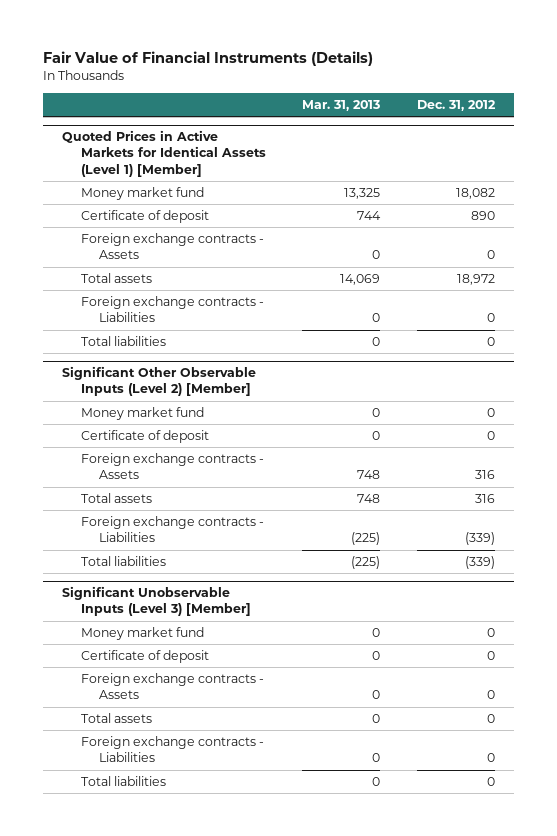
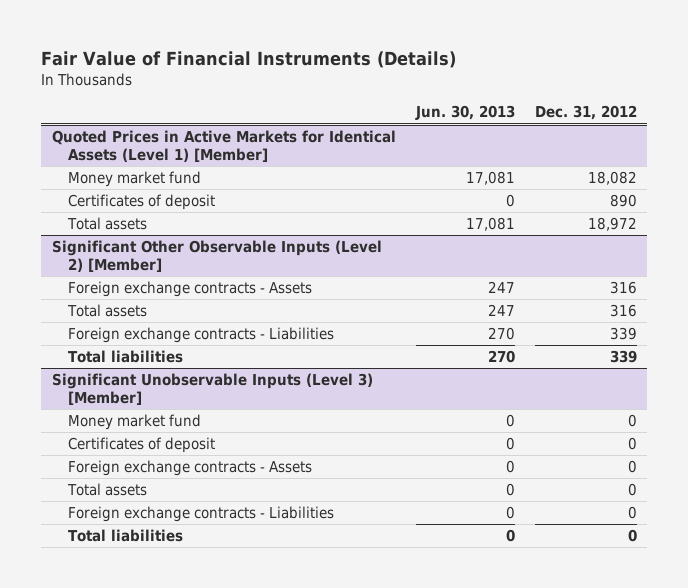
- | Mar. 31, 2013 | Dec. 31, 2012
+ | Jun. 30, 2013 | Dec. 31, 2012
@ Quoted Prices in Active Markets for Identical Assets (Level 1) [Member]
- Certificate of deposit | 744 | 890
- Foreign exchange contracts - Assets | 0 | 0
+ Certificates of deposit | 0 | 890
- Foreign exchange contracts - Liabilities | 0 | 0
- Total liabilities | 0 | 0
@ Significant Other Observable Inputs (Level 2) [Member]
- Money market fund | 0 | 0
- Certificate of deposit | 0 | 0
- Foreign exchange contracts - Liabilities | (225) | (339)
- Total liabilities | (225) | (339)
+ Foreign exchange contracts - Liabilities | 270 | 339
+ Total liabilities | 270 | 339
@ Significant Unobservable Inputs (Level 3) [Member]
- Certificate of deposit | 0 | 0
+ Certificates of deposit | 0 | 0

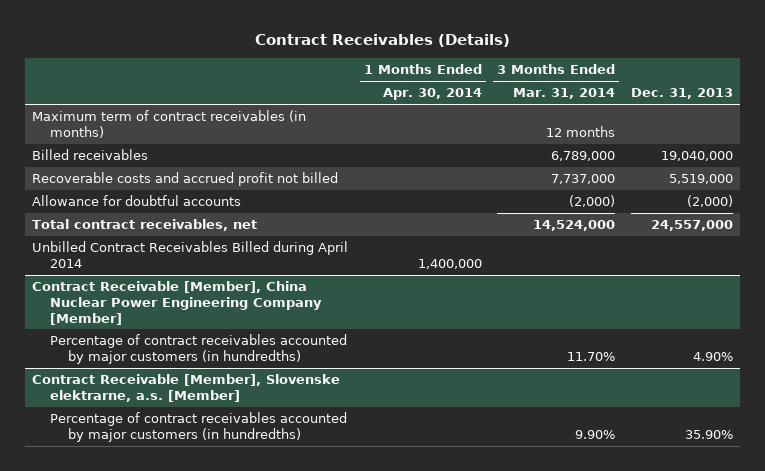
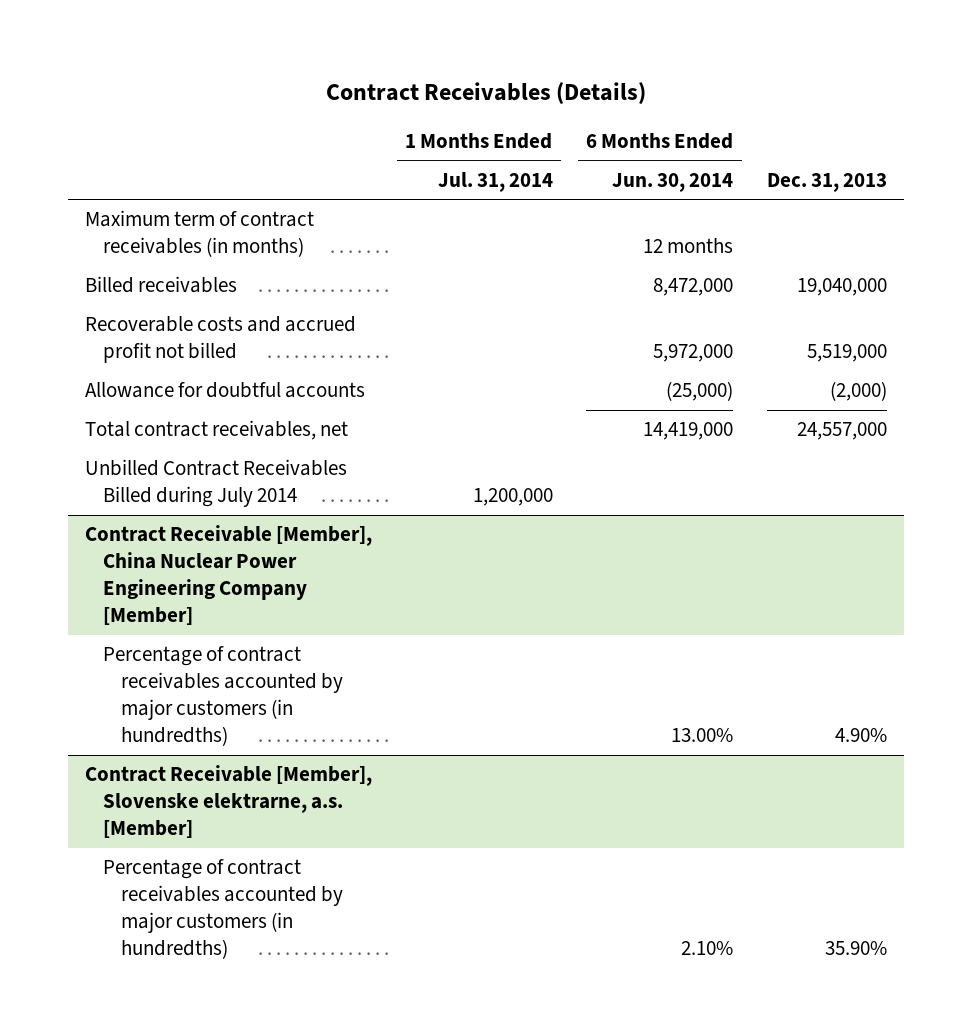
- | 1 Months Ended Apr. 30, 2014 | 3 Months Ended Mar. 31, 2014 | Dec. 31, 2013
+ | 1 Months Ended Jul. 31, 2014 | 6 Months Ended Jun. 30, 2014 | Dec. 31, 2013
- Unbilled Contract Receivables Billed during April 2014 | 1,400,000 | |
+ Unbilled Contract Receivables Billed during July 2014 | 1,200,000 | |

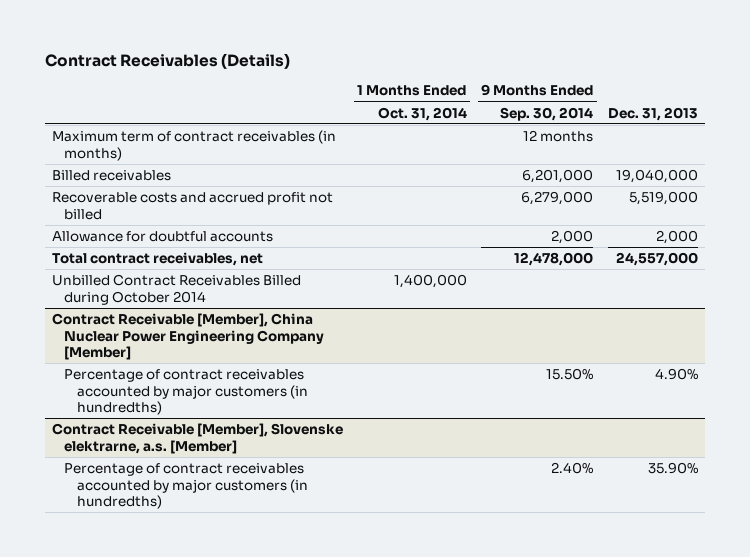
- | 1 Months Ended Jul. 31, 2014 | 6 Months Ended Jun. 30, 2014 | Dec. 31, 2013
+ | 1 Months Ended Oct. 31, 2014 | 9 Months Ended Sep. 30, 2014 | Dec. 31, 2013
- Allowance for doubtful accounts | | (25,000) | (2,000)
+ Allowance for doubtful accounts | | 2,000 | 2,000
- Unbilled Contract Receivables Billed during July 2014 | 1,200,000 | |
+ Unbilled Contract Receivables Billed during October 2014 | 1,400,000 | |

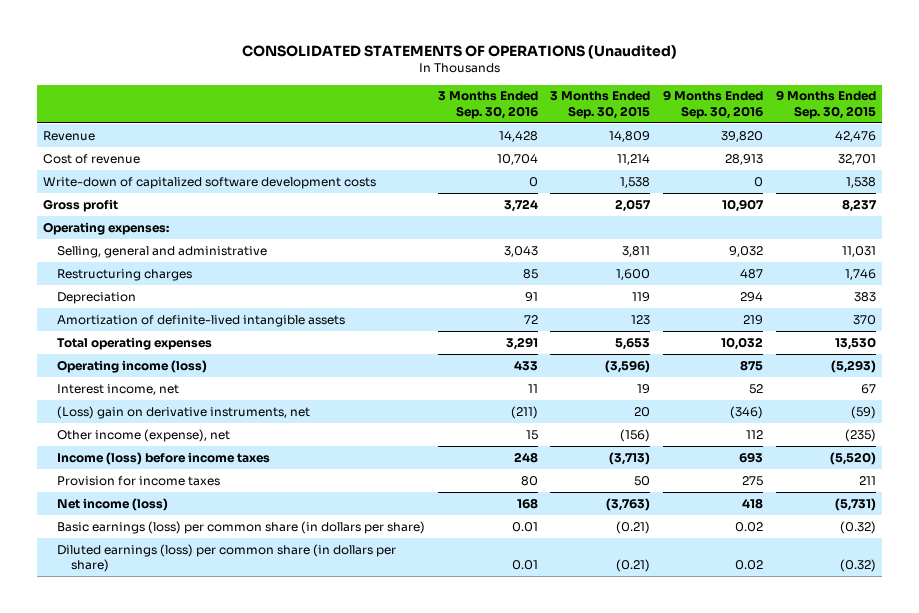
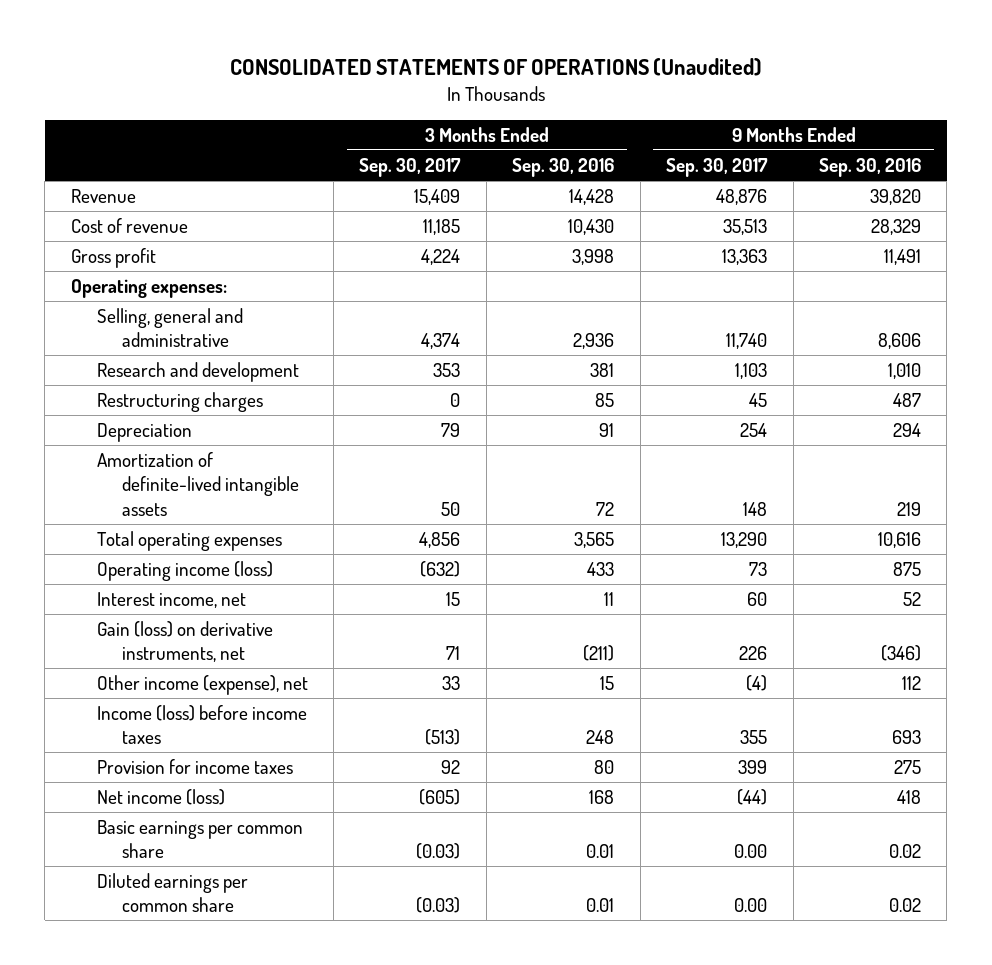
- | 3 Months Ended Sep. 30, 2016 | 3 Months Ended Sep. 30, 2015 | 9 Months Ended Sep. 30, 2016 | 9 Months Ended Sep. 30, 2015
+ | 3 Months Ended Sep. 30, 2017 | 3 Months Ended Sep. 30, 2016 | 9 Months Ended Sep. 30, 2017 | 9 Months Ended Sep. 30, 2016
- Cost of revenue | 10,704 | 11,214 | 28,913 | 32,701
- Write-down of capitalized software development costs | 0 | 1,538 | 0 | 1,538
- Gross profit | 3,724 | 2,057 | 10,907 | 8,237
+ Cost of revenue | 11,185 | 10,430 | 35,513 | 28,329
+ Gross profit | 4,224 | 3,998 | 13,363 | 11,491
- Selling, general and administrative | 3,043 | 3,811 | 9,032 | 11,031
+ Selling, general and administrative | 4,374 | 2,936 | 11,740 | 8,606
+ Research and development | 353 | 381 | 1,103 | 1,010
- Total operating expenses | 3,291 | 5,653 | 10,032 | 13,530
+ Total operating expenses | 4,856 | 3,565 | 13,290 | 10,616
- (Loss) gain on derivative instruments, net | (211) | 20 | (346) | (59)
+ Gain (loss) on derivative instruments, net | 71 | (211) | 226 | (346)
- Basic earnings (loss) per common share (in dollars per share) | 0.01 | (0.21) | 0.02 | (0.32)
- Diluted earnings (loss) per common share (in dollars per share) | 0.01 | (0.21) | 0.02 | (0.32)
+ Basic earnings per common share | (0.03) | 0.01 | 0.00 | 0.02
+ Diluted earnings per common share | (0.03) | 0.01 | 0.00 | 0.02

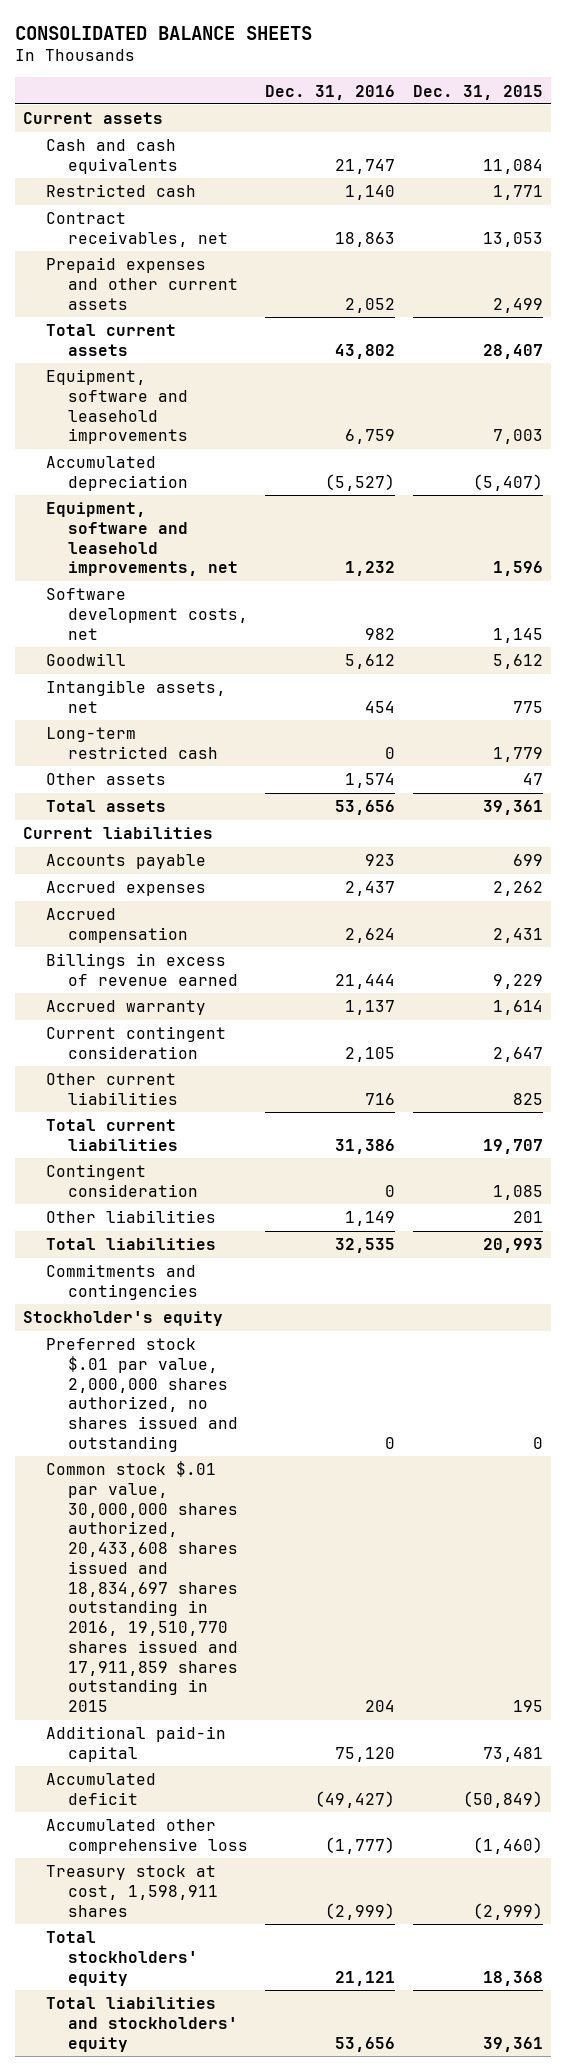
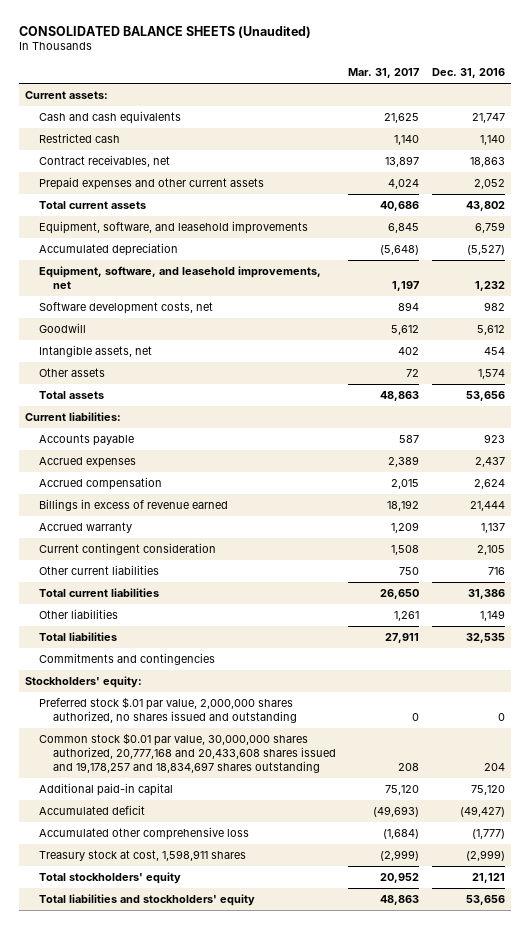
- CONSOLIDATED BALANCE SHEETS
+ CONSOLIDATED BALANCE SHEETS (Unaudited)
- | Dec. 31, 2016 | Dec. 31, 2015
+ | Mar. 31, 2017 | Dec. 31, 2016
- Current assets
+ Current assets:
- Equipment, software and leasehold improvements | 6,759 | 7,003
+ Equipment, software, and leasehold improvements | 6,845 | 6,759
- Equipment, software and leasehold improvements, net | 1,232 | 1,596
+ Equipment, software, and leasehold improvements, net | 1,197 | 1,232
- Long-term restricted cash | 0 | 1,779
- Current liabilities
+ Current liabilities:
- Contingent consideration | 0 | 1,085
- Stockholder's equity
+ Stockholders' equity:
- Common stock $.01 par value, 30,000,000 shares authorized, 20,433,608 shares issued and 18,834,697 shares outstanding in 2016, 19,510,770 shares issued and 17,911,859 shares outstanding in 2015 | 204 | 195
+ Common stock $0.01 par value, 30,000,000 shares authorized, 20,777,168 and 20,433,608 shares issued and 19,178,257 and 18,834,697 shares outstanding | 208 | 204

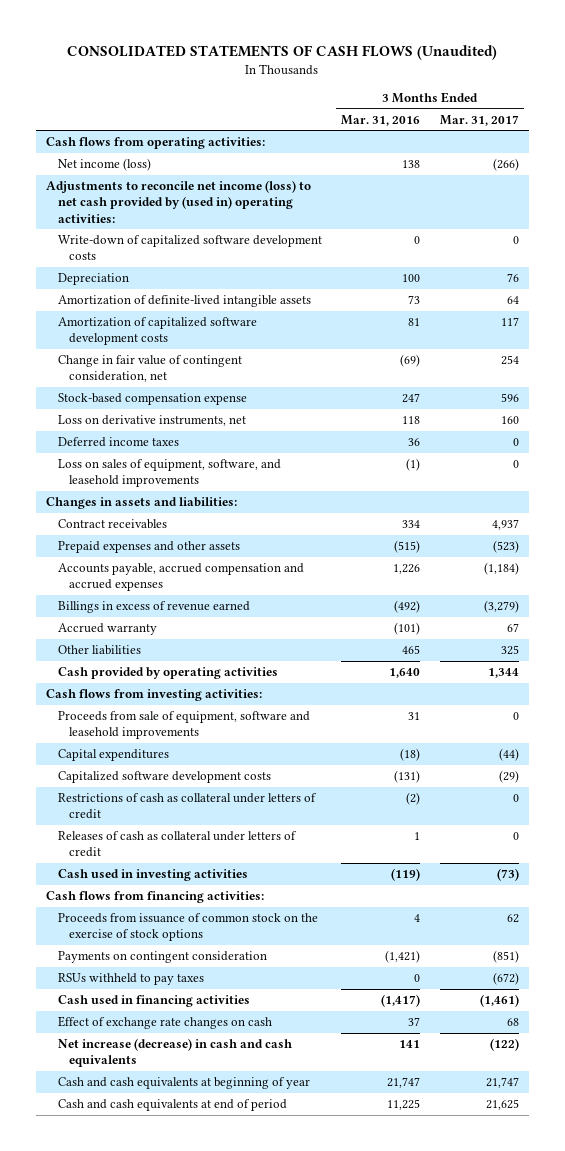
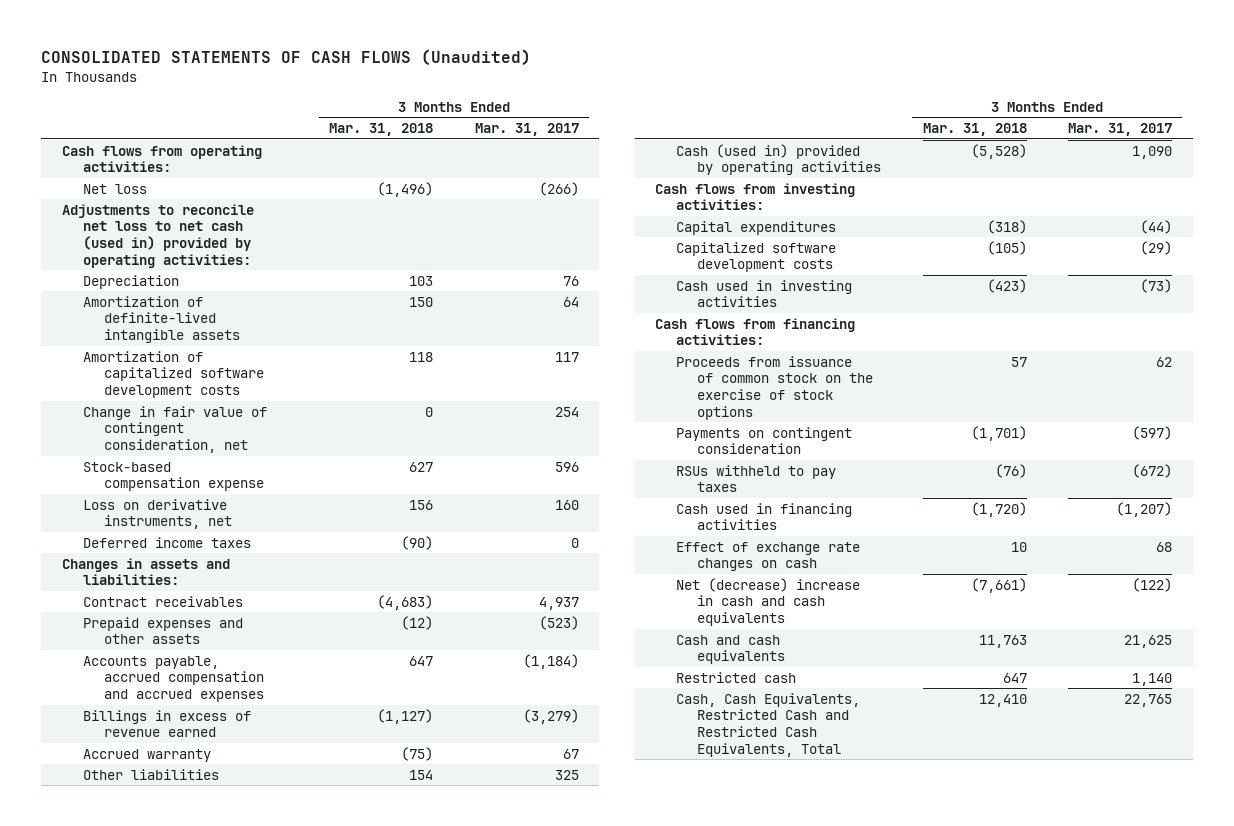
- | 3 Months Ended Mar. 31, 2016 | 3 Months Ended Mar. 31, 2017
+ | 3 Months Ended Mar. 31, 2018 | 3 Months Ended Mar. 31, 2017
- Net income (loss) | 138 | (266)
- Adjustments to reconcile net income (loss) to net cash provided by (used in) operating activities:
- Write-down of capitalized software development costs | 0 | 0
+ Net loss | (1,496) | (266)
+ Adjustments to reconcile net loss to net cash (used in) provided by operating activities:
- Loss on sales of equipment, software, and leasehold improvements | (1) | 0
- Cash provided by operating activities | 1,640 | 1,344
+ Cash (used in) provided by operating activities | (5,528) | 1,090
- Proceeds from sale of equipment, software and leasehold improvements | 31 | 0
- Restrictions of cash as collateral under letters of credit | (2) | 0
- Releases of cash as collateral under letters of credit | 1 | 0
- Payments on contingent consideration | (1,421) | (851)
+ Payments on contingent consideration | (1,701) | (597)
- Cash used in financing activities | (1,417) | (1,461)
+ Cash used in financing activities | (1,720) | (1,207)
- Net increase (decrease) in cash and cash equivalents | 141 | (122)
- Cash and cash equivalents at beginning of year | 21,747 | 21,747
- Cash and cash equivalents at end of period | 11,225 | 21,625
+ Net (decrease) increase in cash and cash equivalents | (7,661) | (122)
+ Cash and cash equivalents | 11,763 | 21,625
+ Restricted cash | 647 | 1,140
+ Cash, Cash Equivalents, Restricted Cash and Restricted Cash Equivalents, Total | 12,410 | 22,765

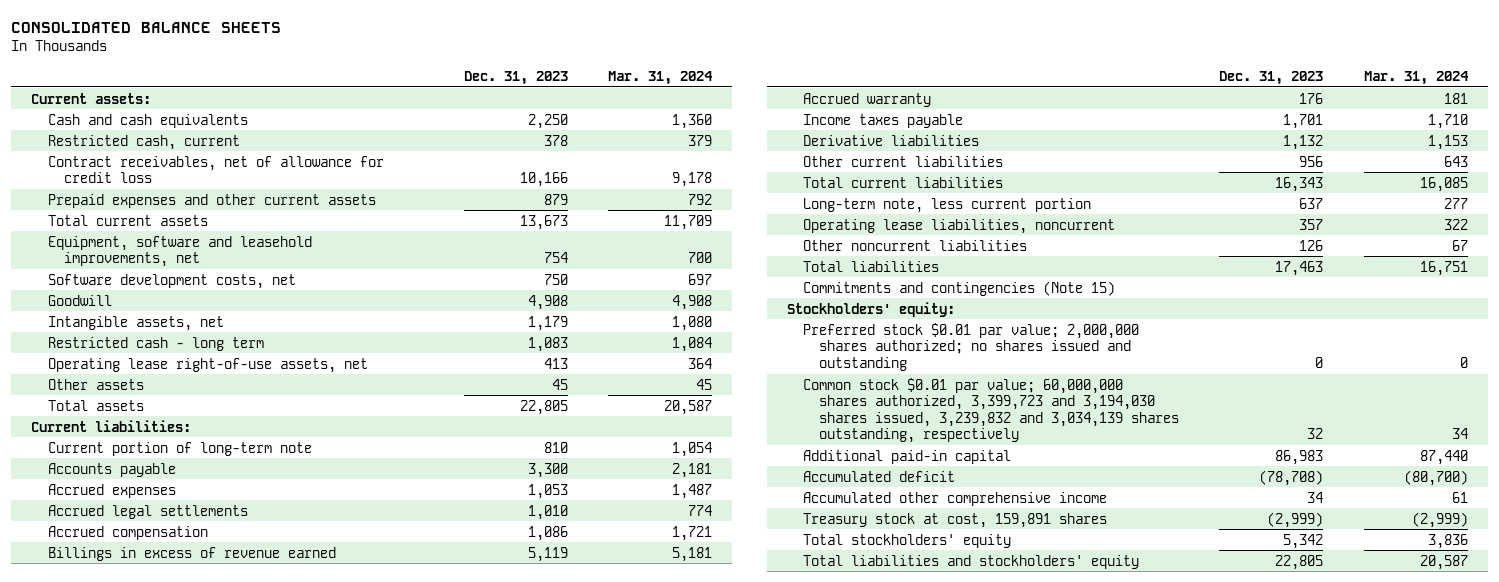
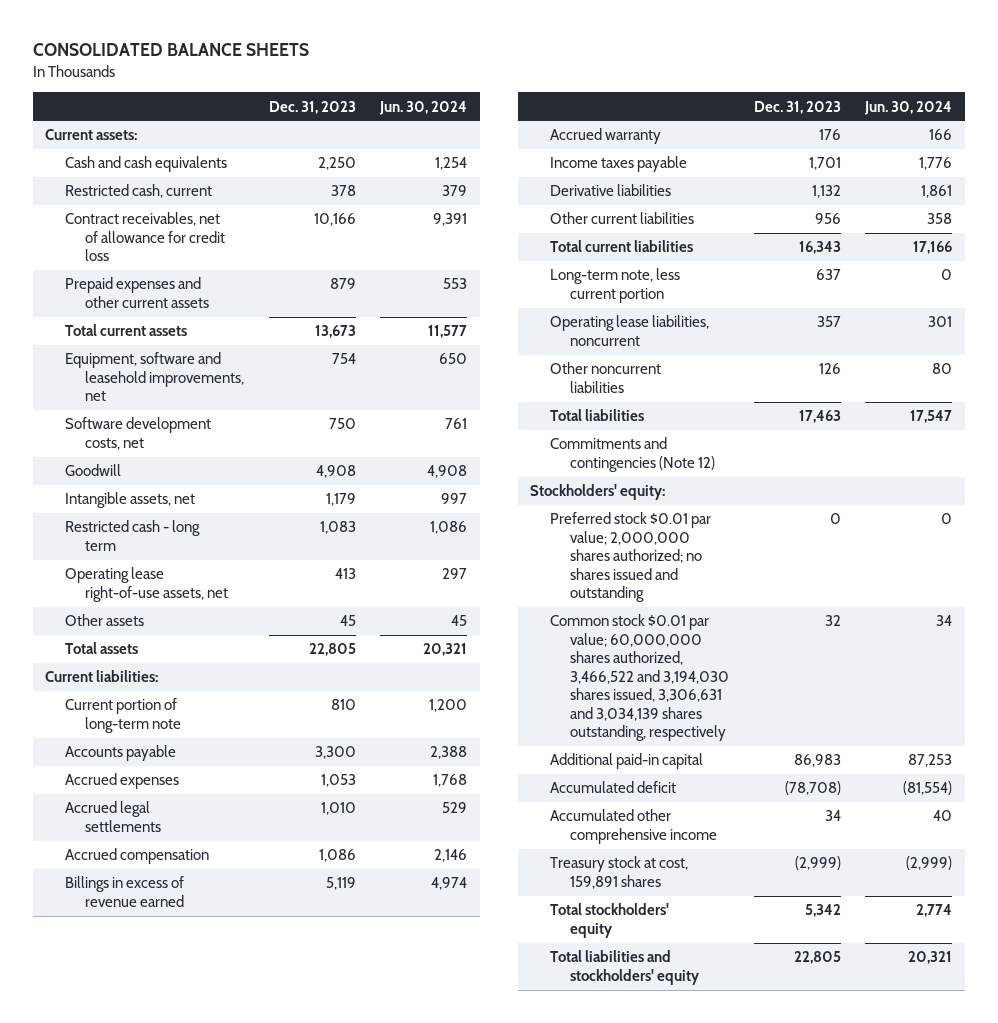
- | Dec. 31, 2023 | Mar. 31, 2024
+ | Dec. 31, 2023 | Jun. 30, 2024
- Commitments and contingencies (Note 15)
+ Commitments and contingencies (Note 12)
- Common stock $0.01 par value; 60,000,000 shares authorized, 3,399,723 and 3,194,030 shares issued, 3,239,832 and 3,034,139 shares outstanding, respectively | 32 | 34
+ Common stock $0.01 par value; 60,000,000 shares authorized, 3,466,522 and 3,194,030 shares issued, 3,306,631 and 3,034,139 shares outstanding, respectively | 32 | 34

